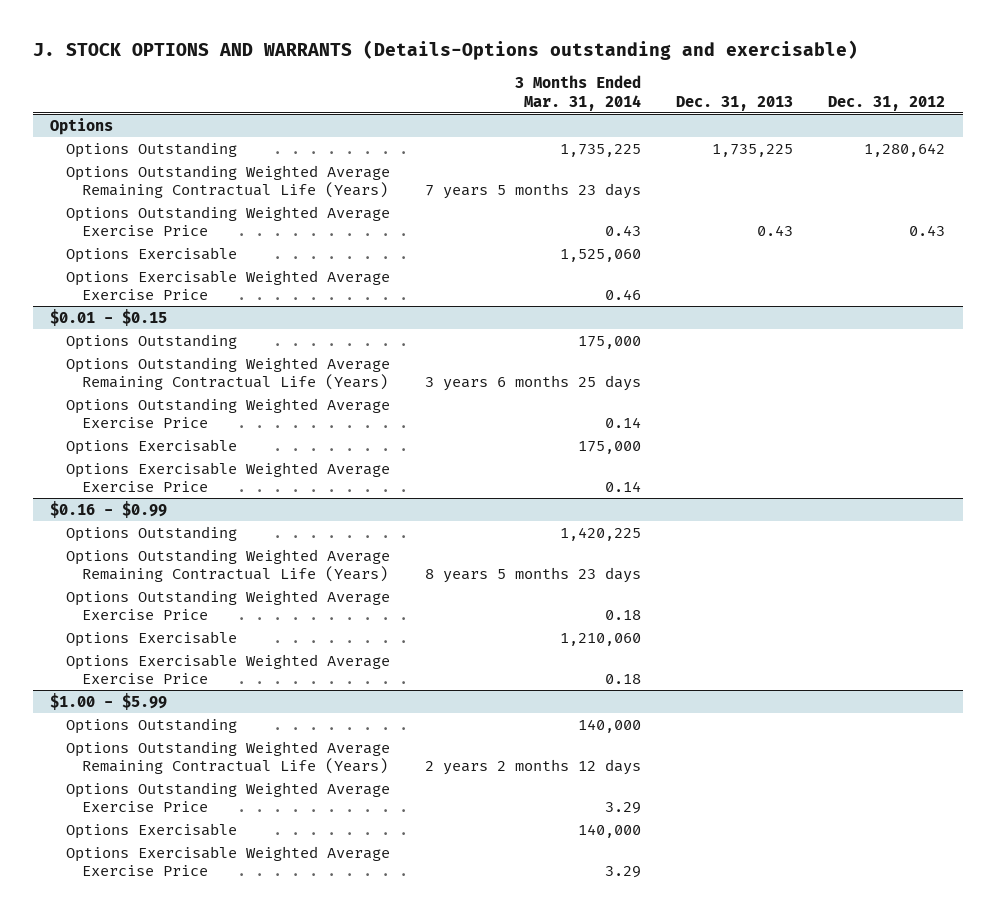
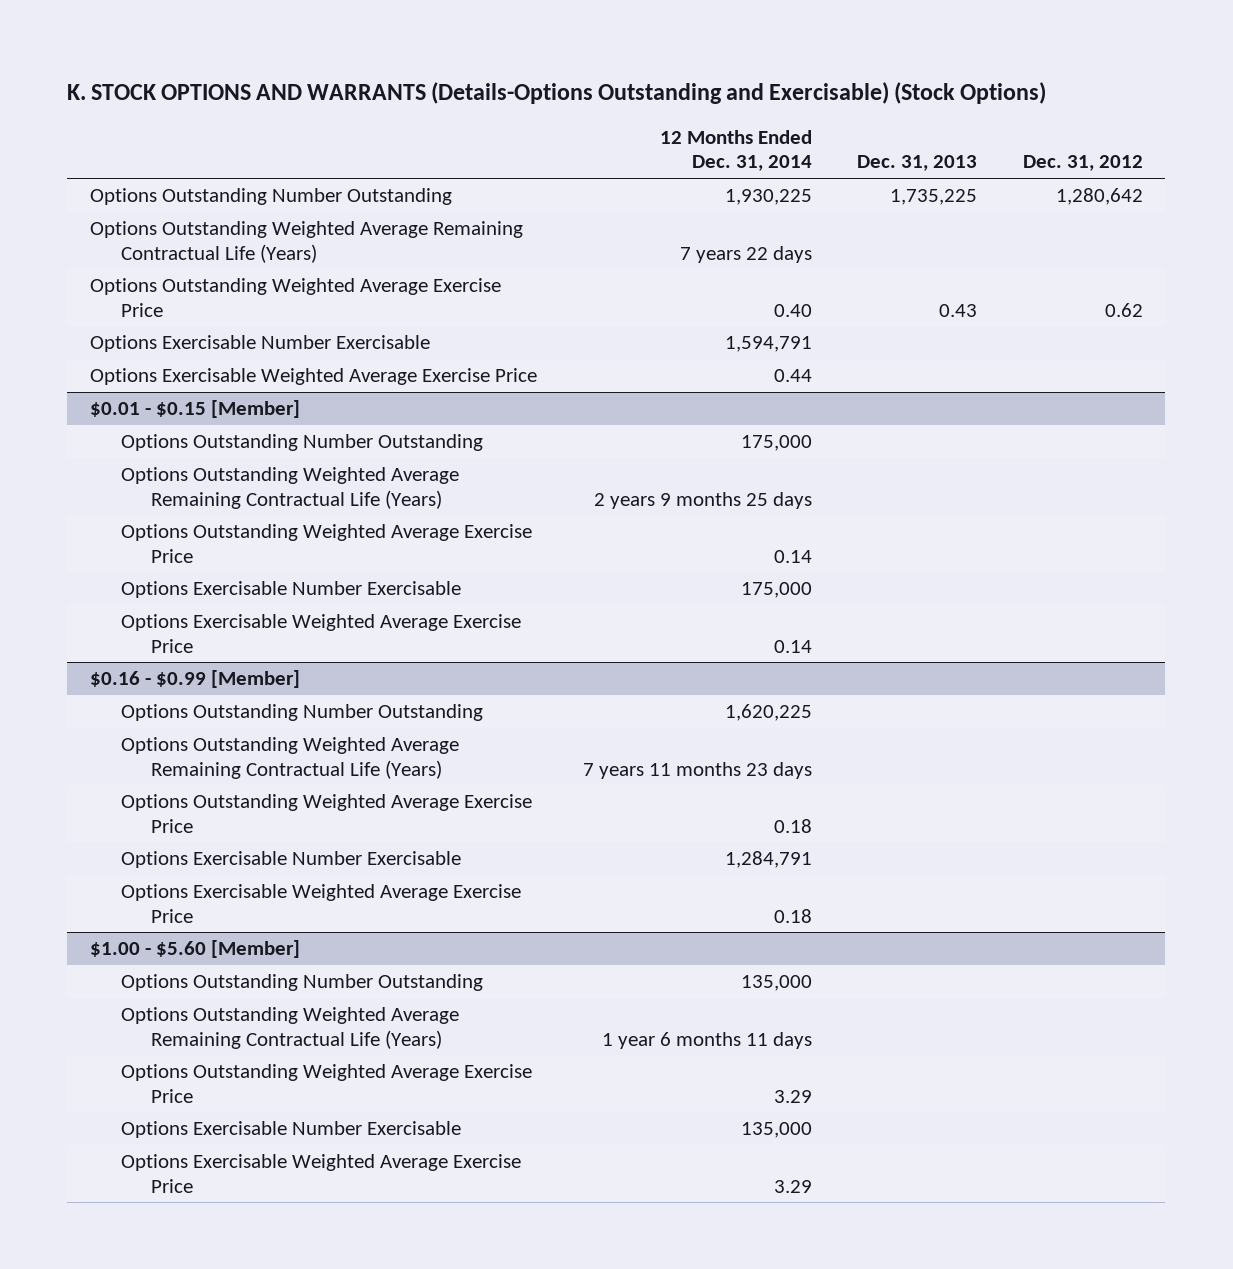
- J. STOCK OPTIONS AND WARRANTS (Details-Options outstanding and exercisable)
+ K. STOCK OPTIONS AND WARRANTS (Details-Options Outstanding and Exercisable) (Stock Options)
- | 3 Months Ended Mar. 31, 2014 | Dec. 31, 2013 | Dec. 31, 2012
+ | 12 Months Ended Dec. 31, 2014 | Dec. 31, 2013 | Dec. 31, 2012
- Options
- Options Outstanding | 1,735,225 | 1,735,225 | 1,280,642
- Options Outstanding Weighted Average Remaining Contractual Life (Years) | 7 years 5 months 23 days | |
- Options Outstanding Weighted Average Exercise Price | 0.43 | 0.43 | 0.43
- Options Exercisable | 1,525,060 | |
- Options Exercisable Weighted Average Exercise Price | 0.46 | |
- $0.01 - $0.15
- Options Outstanding | 175,000 | |
+ Options Outstanding Number Outstanding | 1,930,225 | 1,735,225 | 1,280,642
+ Options Outstanding Weighted Average Remaining Contractual Life (Years) | 7 years 22 days | |
+ Options Outstanding Weighted Average Exercise Price | 0.40 | 0.43 | 0.62
+ Options Exercisable Number Exercisable | 1,594,791 | |
+ Options Exercisable Weighted Average Exercise Price | 0.44 | |
+ $0.01 - $0.15 [Member]
+ Options Outstanding Number Outstanding | 175,000 | |
- Options Exercisable | 175,000 | |
+ Options Exercisable Number Exercisable | 175,000 | |
- $0.16 - $0.99
- Options Outstanding | 1,420,225 | |
+ $0.16 - $0.99 [Member]
+ Options Outstanding Number Outstanding | 1,620,225 | |
- Options Exercisable | 1,210,060 | |
+ Options Exercisable Number Exercisable | 1,284,791 | |
- $1.00 - $5.99
- Options Outstanding | 140,000 | |
+ $1.00 - $5.60 [Member]
+ Options Outstanding Number Outstanding | 135,000 | |
- Options Exercisable | 140,000 | |
+ Options Exercisable Number Exercisable | 135,000 | |

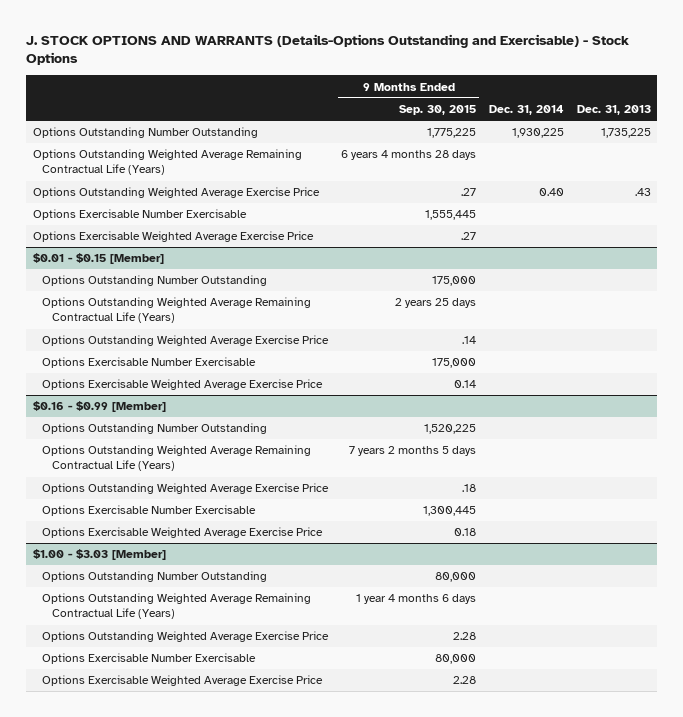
- K. STOCK OPTIONS AND WARRANTS (Details-Options Outstanding and Exercisable) (Stock Options)
+ J. STOCK OPTIONS AND WARRANTS (Details-Options Outstanding and Exercisable) - Stock Options
- | 12 Months Ended Dec. 31, 2014 | Dec. 31, 2013 | Dec. 31, 2012
+ | 9 Months Ended Sep. 30, 2015 | Dec. 31, 2014 | Dec. 31, 2013
- Options Outstanding Weighted Average Exercise Price | 0.40 | 0.43 | 0.62
+ Options Outstanding Weighted Average Exercise Price | .27 | 0.40 | .43
- $1.00 - $5.60 [Member]
- Options Outstanding Number Outstanding | 135,000 | |
- Options Outstanding Weighted Average Remaining Contractual Life (Years) | 1 year 6 months 11 days | |
- Options Outstanding Weighted Average Exercise Price | 3.29 | |
- Options Exercisable Number Exercisable | 135,000 | |
- Options Exercisable Weighted Average Exercise Price | 3.29 | |
+ $1.00 - $3.03 [Member]
+ Options Outstanding Number Outstanding | 80,000 | |
+ Options Outstanding Weighted Average Remaining Contractual Life (Years) | 1 year 4 months 6 days | |
+ Options Outstanding Weighted Average Exercise Price | 2.28 | |
+ Options Exercisable Number Exercisable | 80,000 | |
+ Options Exercisable Weighted Average Exercise Price | 2.28 | |

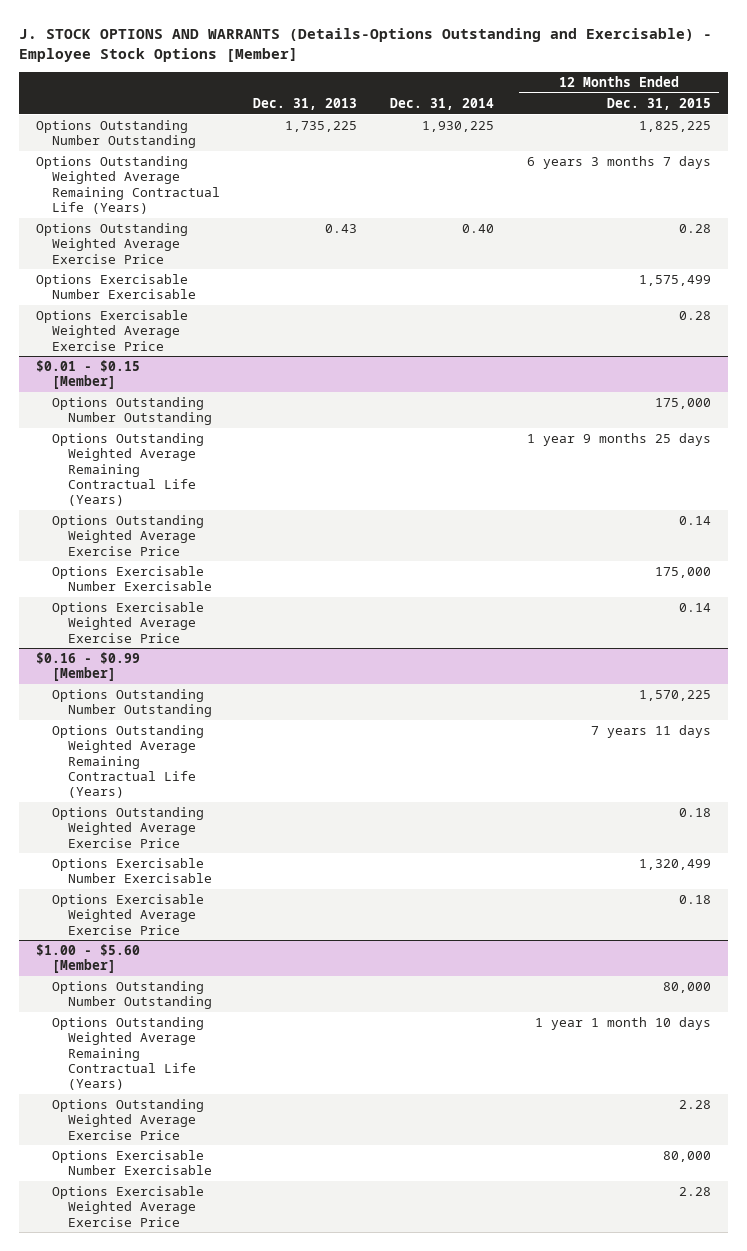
- J. STOCK OPTIONS AND WARRANTS (Details-Options Outstanding and Exercisable) - Stock Options
+ J. STOCK OPTIONS AND WARRANTS (Details-Options Outstanding and Exercisable) - Employee Stock Options [Member]
- | 9 Months Ended Sep. 30, 2015 | Dec. 31, 2014 | Dec. 31, 2013
+ | Dec. 31, 2013 | Dec. 31, 2014 | 12 Months Ended Dec. 31, 2015
- Options Outstanding Weighted Average Exercise Price | .27 | 0.40 | .43
+ Options Outstanding Weighted Average Exercise Price | 0.43 | 0.40 | 0.28
- $1.00 - $3.03 [Member]
+ $1.00 - $5.60 [Member]

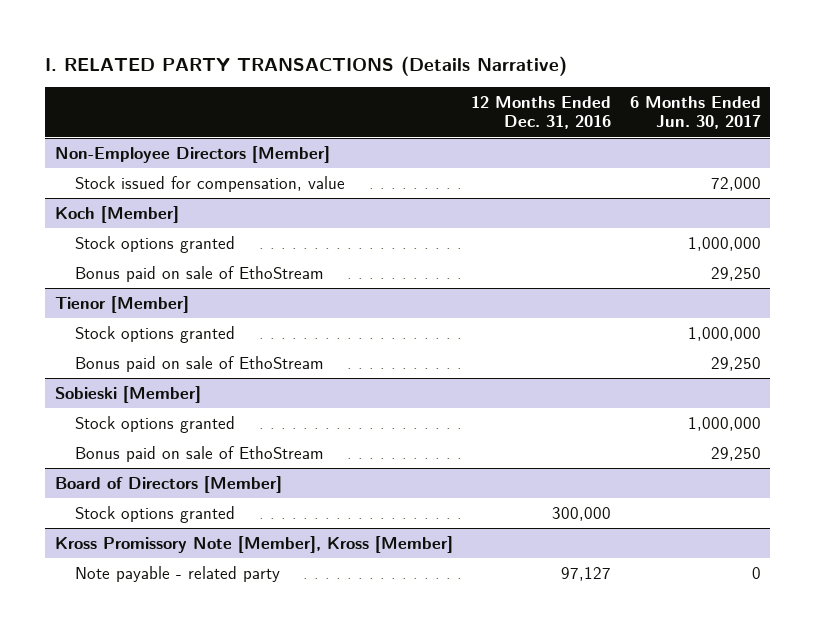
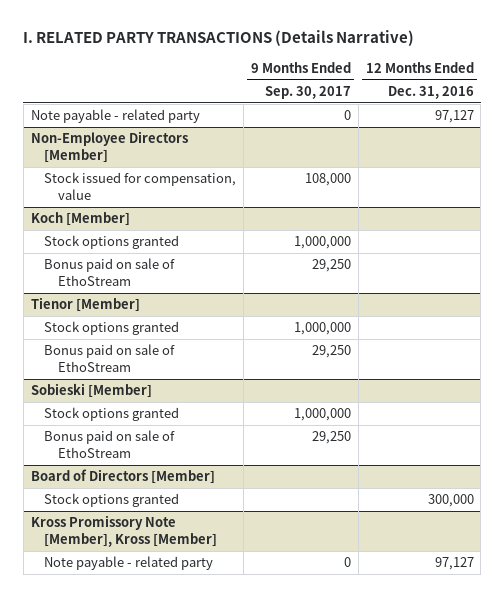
- | 12 Months Ended Dec. 31, 2016 | 6 Months Ended Jun. 30, 2017
+ | 9 Months Ended Sep. 30, 2017 | 12 Months Ended Dec. 31, 2016
+ Note payable - related party | 0 | 97,127

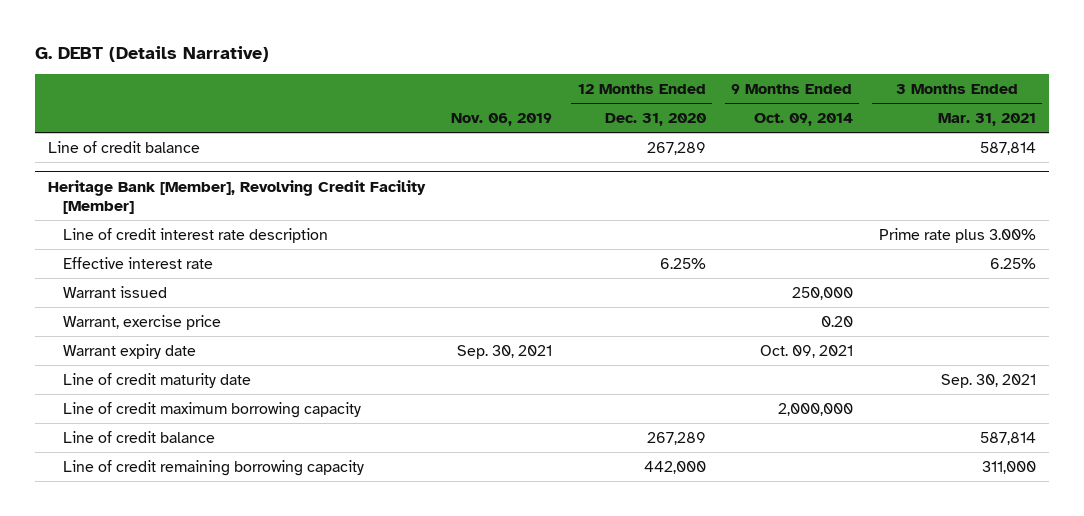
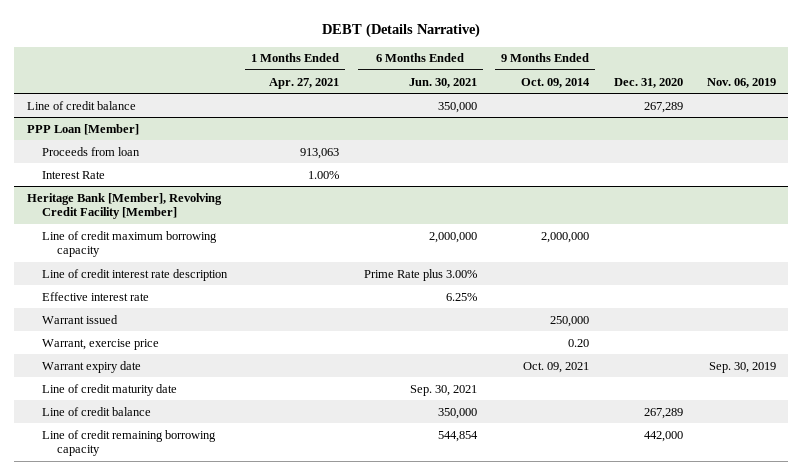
- G. DEBT (Details Narrative)
+ DEBT (Details Narrative)
- | Nov. 06, 2019 | 12 Months Ended Dec. 31, 2020 | 9 Months Ended Oct. 09, 2014 | 3 Months Ended Mar. 31, 2021
+ | 1 Months Ended Apr. 27, 2021 | 6 Months Ended Jun. 30, 2021 | 9 Months Ended Oct. 09, 2014 | Dec. 31, 2020 | Nov. 06, 2019
+ PPP Loan [Member]
+ Proceeds from loan | 913,063 | | | |
+ Interest Rate | 1.00% | | | |
@ Heritage Bank [Member], Revolving Credit Facility [Member]
moved up: Line of credit maximum borrowing capacity | | 2,000,000 | 2,000,000 | |
- Warrant expiry date | Sep. 30, 2021 | | Oct. 09, 2021 |
+ Warrant expiry date | | | Oct. 09, 2021 | | Sep. 30, 2019

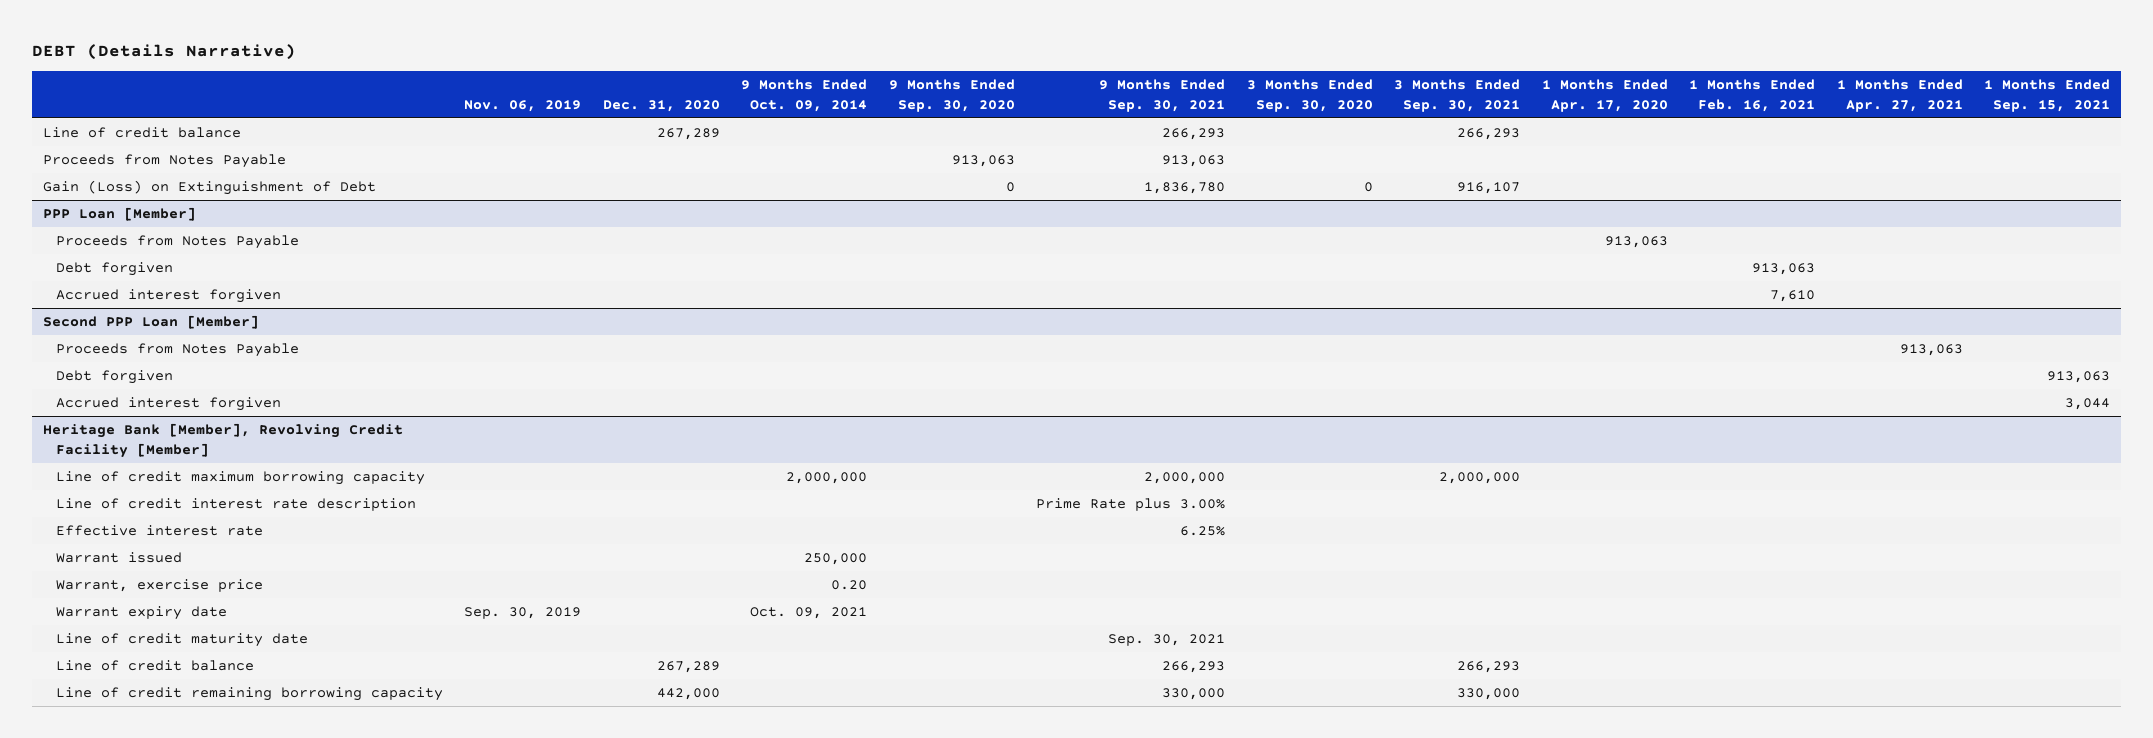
- | 1 Months Ended Apr. 27, 2021 | 6 Months Ended Jun. 30, 2021 | 9 Months Ended Oct. 09, 2014 | Dec. 31, 2020 | Nov. 06, 2019
+ | Nov. 06, 2019 | Dec. 31, 2020 | 9 Months Ended Oct. 09, 2014 | 9 Months Ended Sep. 30, 2020 | 9 Months Ended Sep. 30, 2021 | 3 Months Ended Sep. 30, 2020 | 3 Months Ended Sep. 30, 2021 | 1 Months Ended Apr. 17, 2020 | 1 Months Ended Feb. 16, 2021 | 1 Months Ended Apr. 27, 2021 | 1 Months Ended Sep. 15, 2021
+ Proceeds from Notes Payable | | | | 913,063 | 913,063 | | | | | |
+ Gain (Loss) on Extinguishment of Debt | | | | 0 | 1,836,780 | 0 | 916,107 | | | |
@ PPP Loan [Member]
- Proceeds from loan | 913,063 | | | |
- Interest Rate | 1.00% | | | |
+ Proceeds from Notes Payable | | | | | | | | 913,063 | | |
+ Debt forgiven | | | | | | | | | 913,063 | |
+ Accrued interest forgiven | | | | | | | | | 7,610 | |
+ Second PPP Loan [Member]
+ Proceeds from Notes Payable | | | | | | | | | | 913,063 |
+ Debt forgiven | | | | | | | | | | | 913,063
+ Accrued interest forgiven | | | | | | | | | | | 3,044

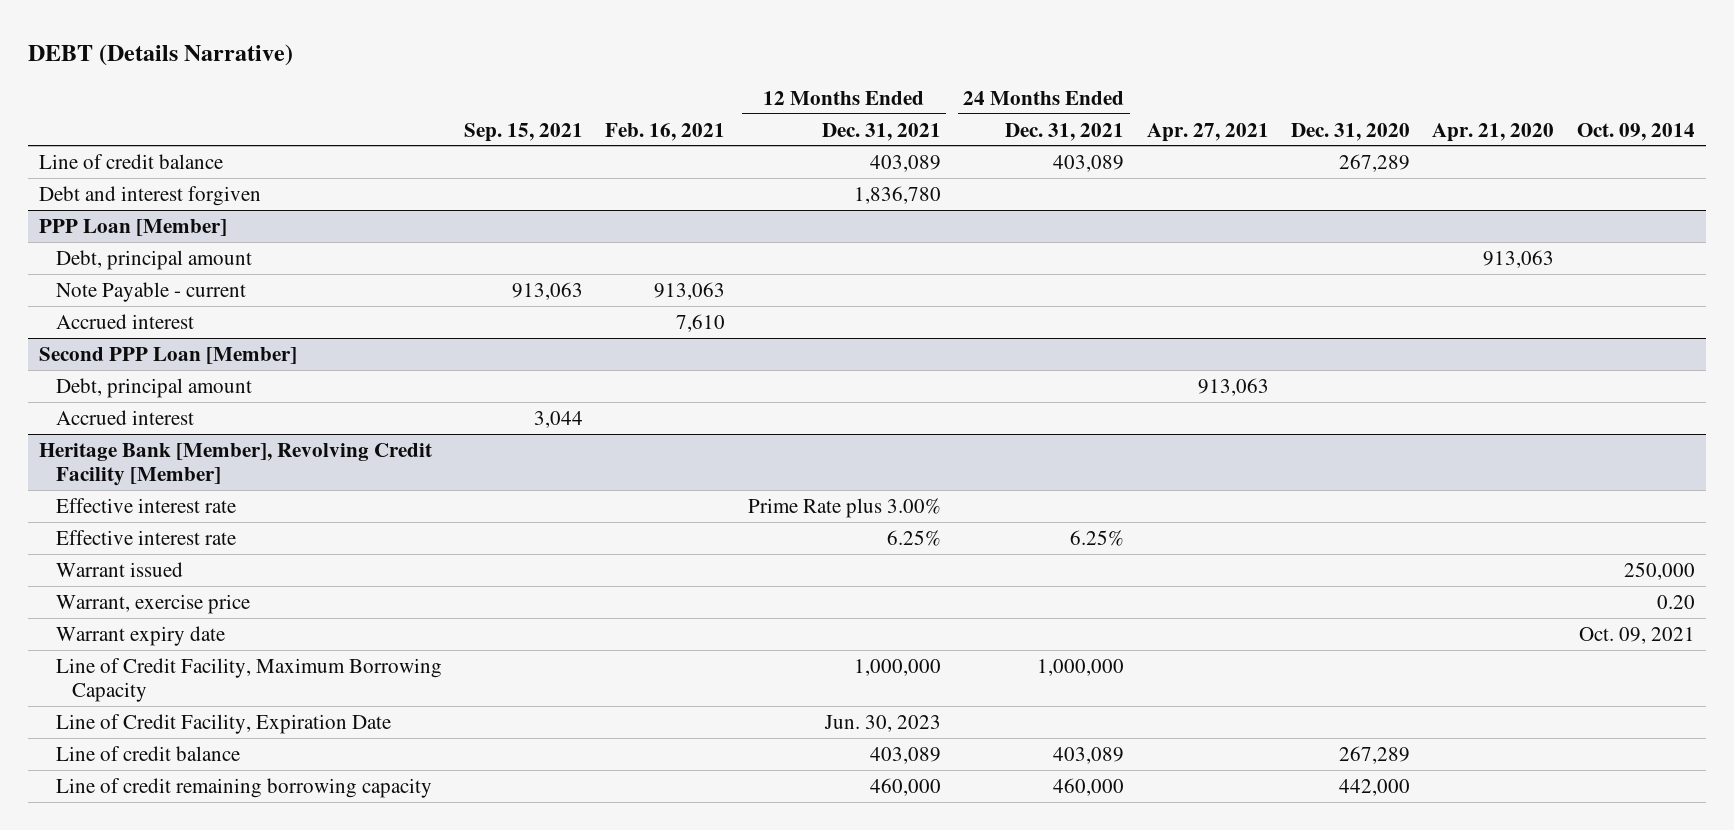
- | Nov. 06, 2019 | Dec. 31, 2020 | 9 Months Ended Oct. 09, 2014 | 9 Months Ended Sep. 30, 2020 | 9 Months Ended Sep. 30, 2021 | 3 Months Ended Sep. 30, 2020 | 3 Months Ended Sep. 30, 2021 | 1 Months Ended Apr. 17, 2020 | 1 Months Ended Feb. 16, 2021 | 1 Months Ended Apr. 27, 2021 | 1 Months Ended Sep. 15, 2021
+ | Sep. 15, 2021 | Feb. 16, 2021 | 12 Months Ended Dec. 31, 2021 | 24 Months Ended Dec. 31, 2021 | Apr. 27, 2021 | Dec. 31, 2020 | Apr. 21, 2020 | Oct. 09, 2014
- Proceeds from Notes Payable | | | | 913,063 | 913,063 | | | | | |
- Gain (Loss) on Extinguishment of Debt | | | | 0 | 1,836,780 | 0 | 916,107 | | | |
+ Debt and interest forgiven | | | 1,836,780 | | | | |
@ PPP Loan [Member]
- Proceeds from Notes Payable | | | | | | | | 913,063 | | |
- Debt forgiven | | | | | | | | | 913,063 | |
- Accrued interest forgiven | | | | | | | | | 7,610 | |
+ Debt, principal amount | | | | | | | 913,063 |
+ Note Payable - current | 913,063 | 913,063 | | | | | |
+ Accrued interest | | 7,610 | | | | | |
@ Second PPP Loan [Member]
- Proceeds from Notes Payable | | | | | | | | | | 913,063 |
- Debt forgiven | | | | | | | | | | | 913,063
- Accrued interest forgiven | | | | | | | | | | | 3,044
+ Debt, principal amount | | | | | 913,063 | | |
+ Accrued interest | 3,044 | | | | | | |
@ Heritage Bank [Member], Revolving Credit Facility [Member]
- Line of credit maximum borrowing capacity | | | 2,000,000 | | 2,000,000 | | 2,000,000 | | | |
- Line of credit interest rate description | | | | | Prime Rate plus 3.00% | | | | | |
+ Effective interest rate | | | 6.25% | 6.25% | | | |
- Line of credit maturity date | | | | | Sep. 30, 2021 | | | | | |
+ Line of Credit Facility, Maximum Borrowing Capacity | | | 1,000,000 | 1,000,000 | | | |
+ Line of Credit Facility, Expiration Date | | | Jun. 30, 2023 | | | | |

